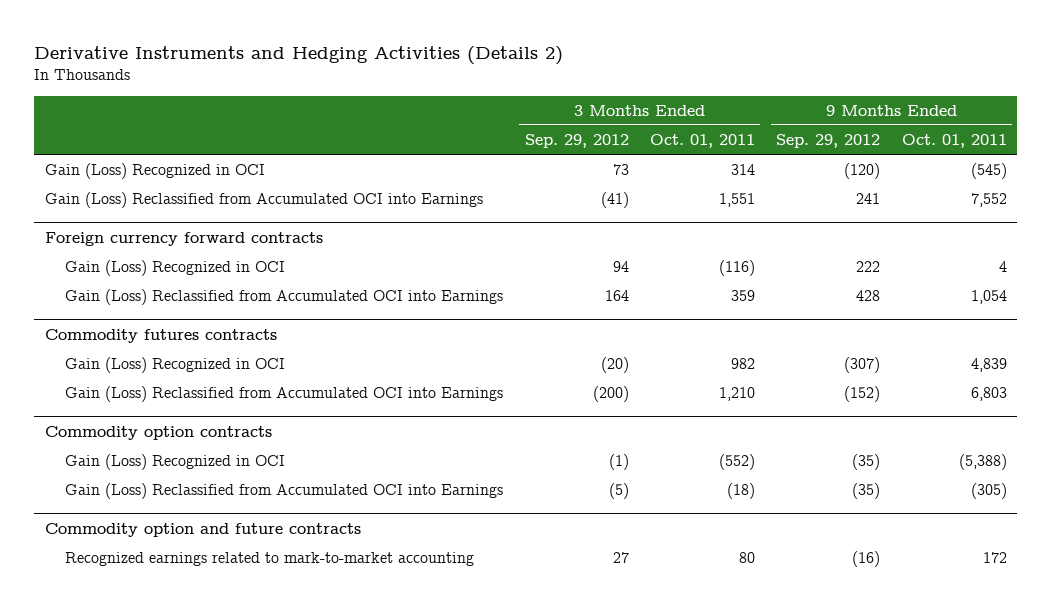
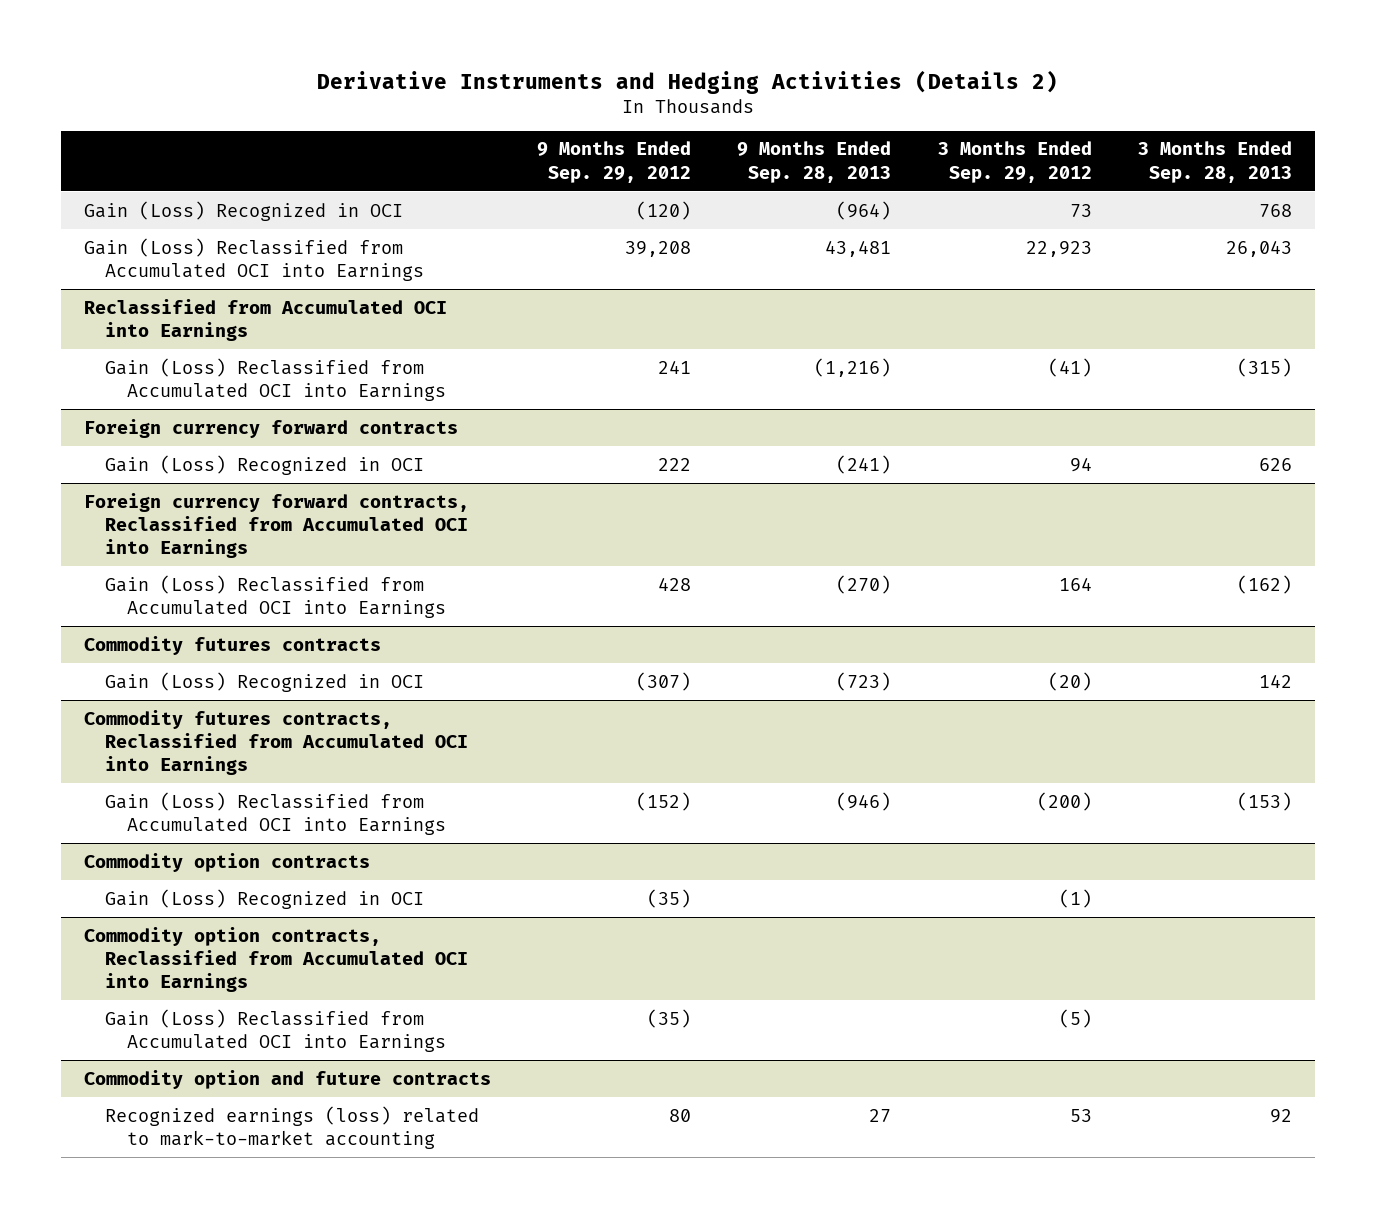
- | 3 Months Ended Sep. 29, 2012 | 3 Months Ended Oct. 01, 2011 | 9 Months Ended Sep. 29, 2012 | 9 Months Ended Oct. 01, 2011
+ | 9 Months Ended Sep. 29, 2012 | 9 Months Ended Sep. 28, 2013 | 3 Months Ended Sep. 29, 2012 | 3 Months Ended Sep. 28, 2013
+ Gain (Loss) Reclassified from Accumulated OCI into Earnings | 39,208 | 43,481 | 22,923 | 26,043
+ Reclassified from Accumulated OCI into Earnings
+ Foreign currency forward contracts, Reclassified from Accumulated OCI into Earnings
+ Commodity futures contracts, Reclassified from Accumulated OCI into Earnings
+ Commodity option contracts, Reclassified from Accumulated OCI into Earnings
@ Commodity option and future contracts
- Recognized earnings related to mark-to-market accounting | 27 | 80 | (16) | 172
+ Recognized earnings (loss) related to mark-to-market accounting | 80 | 27 | 53 | 92

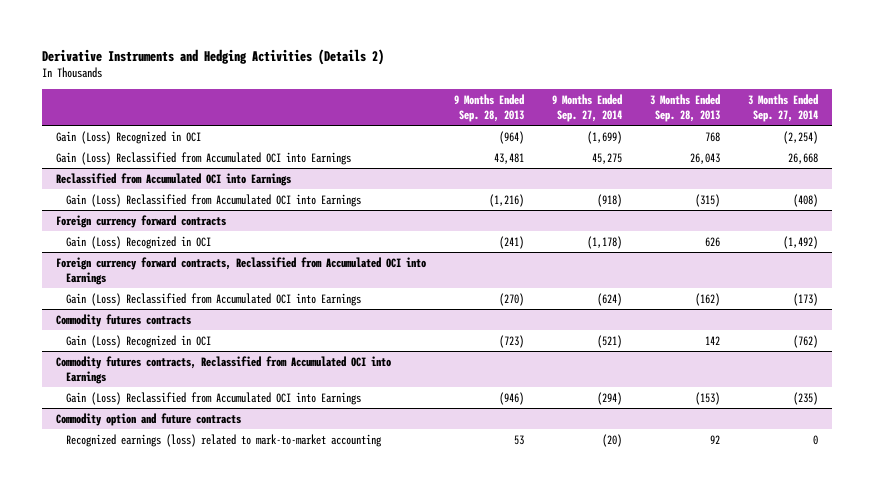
- | 9 Months Ended Sep. 29, 2012 | 9 Months Ended Sep. 28, 2013 | 3 Months Ended Sep. 29, 2012 | 3 Months Ended Sep. 28, 2013
+ | 9 Months Ended Sep. 28, 2013 | 9 Months Ended Sep. 27, 2014 | 3 Months Ended Sep. 28, 2013 | 3 Months Ended Sep. 27, 2014
- Commodity option contracts
- Gain (Loss) Recognized in OCI | (35) | | (1) |
- Commodity option contracts, Reclassified from Accumulated OCI into Earnings
- Gain (Loss) Reclassified from Accumulated OCI into Earnings | (35) | | (5) |
@ Commodity option and future contracts
- Recognized earnings (loss) related to mark-to-market accounting | 80 | 27 | 53 | 92
+ Recognized earnings (loss) related to mark-to-market accounting | 53 | (20) | 92 | 0

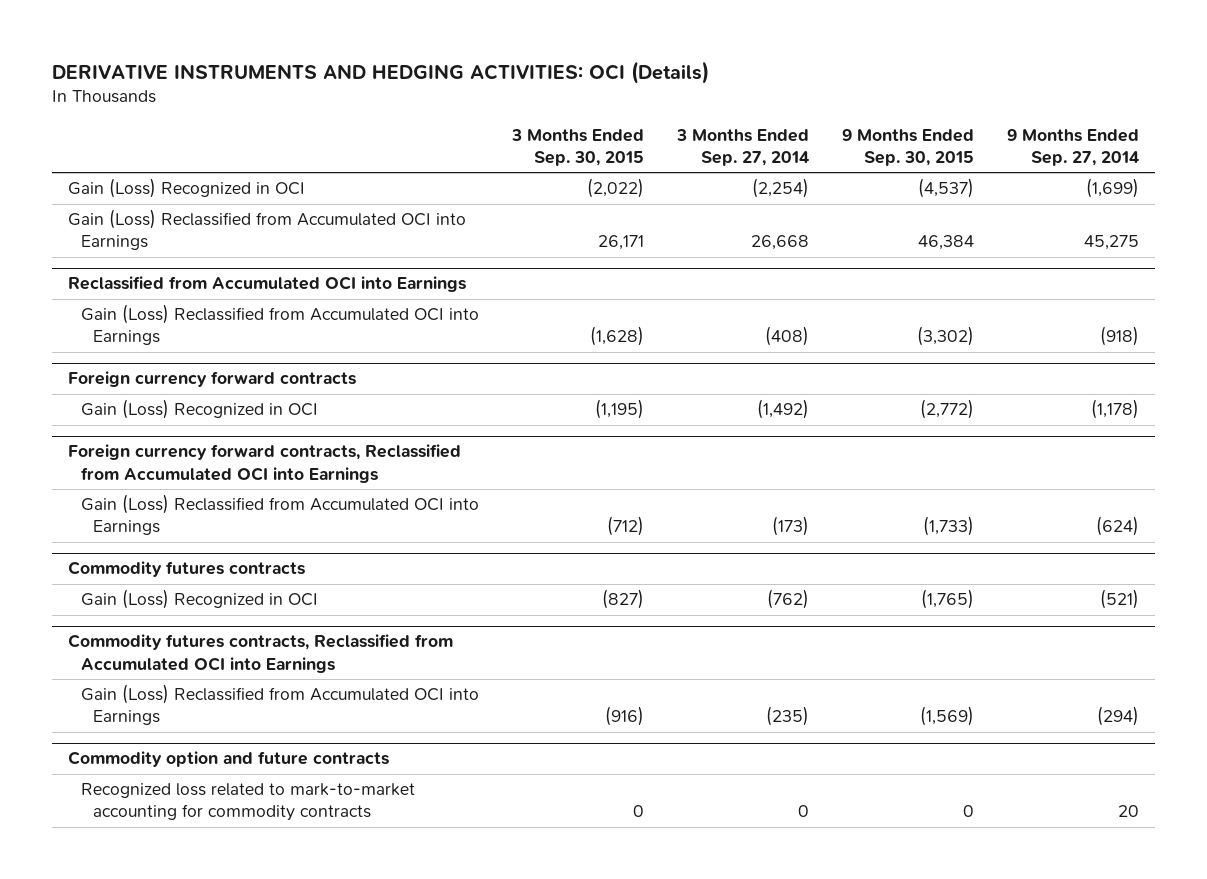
- Derivative Instruments and Hedging Activities (Details 2)
+ DERIVATIVE INSTRUMENTS AND HEDGING ACTIVITIES: OCI (Details)
- | 9 Months Ended Sep. 28, 2013 | 9 Months Ended Sep. 27, 2014 | 3 Months Ended Sep. 28, 2013 | 3 Months Ended Sep. 27, 2014
+ | 3 Months Ended Sep. 30, 2015 | 3 Months Ended Sep. 27, 2014 | 9 Months Ended Sep. 30, 2015 | 9 Months Ended Sep. 27, 2014
@ Commodity option and future contracts
- Recognized earnings (loss) related to mark-to-market accounting | 53 | (20) | 92 | 0
+ Recognized loss related to mark-to-market accounting for commodity contracts | 0 | 0 | 0 | 20

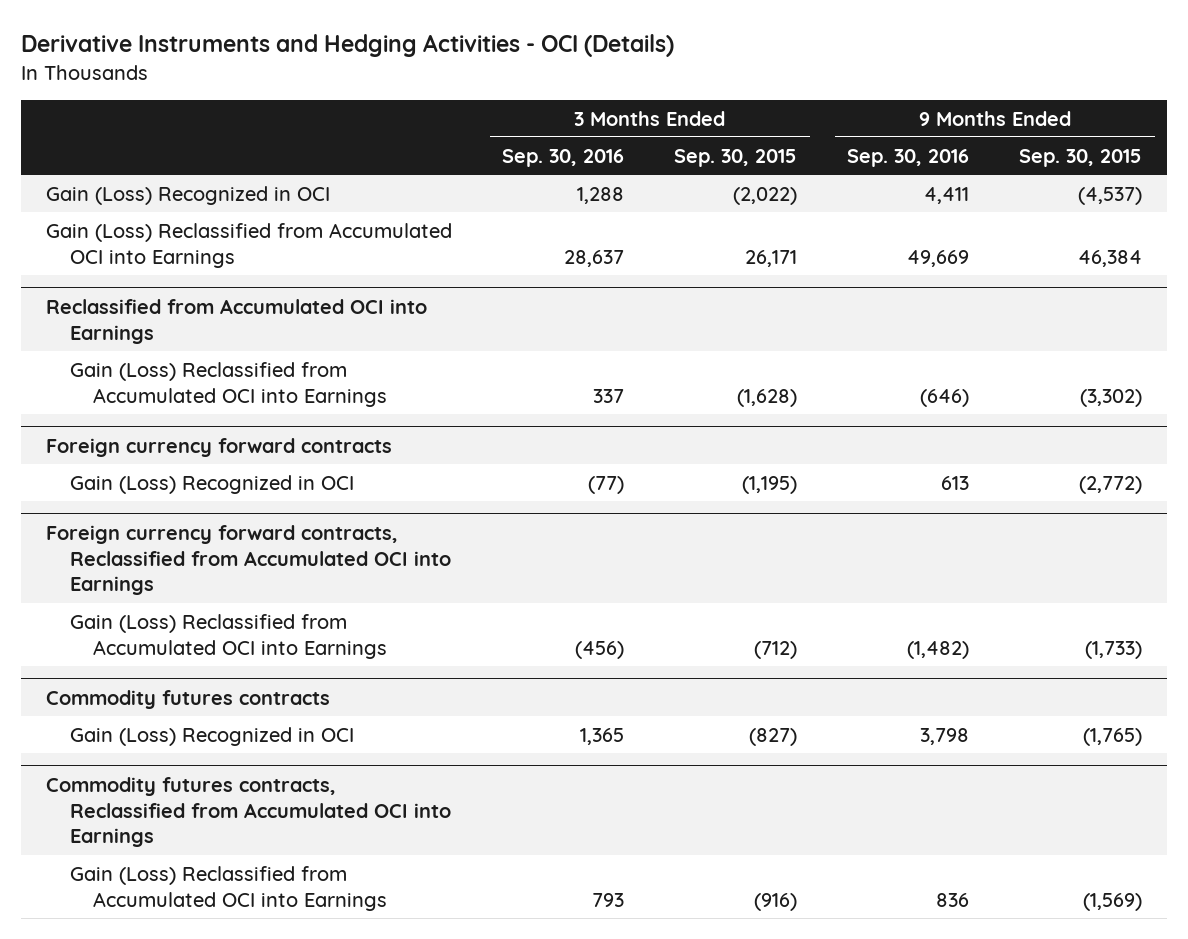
- DERIVATIVE INSTRUMENTS AND HEDGING ACTIVITIES: OCI (Details)
+ Derivative Instruments and Hedging Activities - OCI (Details)
- | 3 Months Ended Sep. 30, 2015 | 3 Months Ended Sep. 27, 2014 | 9 Months Ended Sep. 30, 2015 | 9 Months Ended Sep. 27, 2014
+ | 3 Months Ended Sep. 30, 2016 | 3 Months Ended Sep. 30, 2015 | 9 Months Ended Sep. 30, 2016 | 9 Months Ended Sep. 30, 2015
- Commodity option and future contracts
- Recognized loss related to mark-to-market accounting for commodity contracts | 0 | 0 | 0 | 20

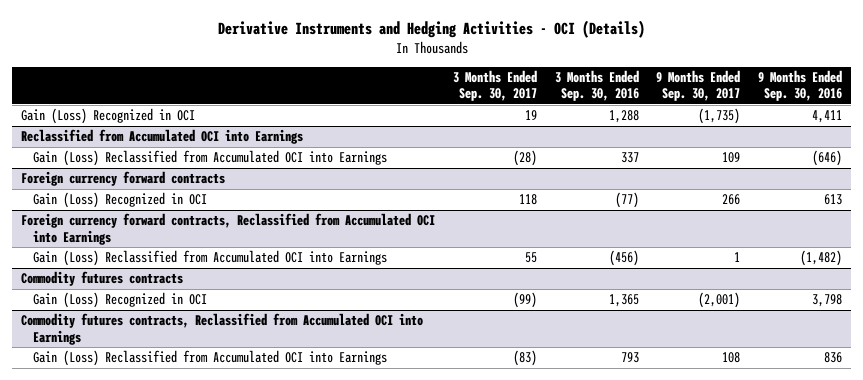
- | 3 Months Ended Sep. 30, 2016 | 3 Months Ended Sep. 30, 2015 | 9 Months Ended Sep. 30, 2016 | 9 Months Ended Sep. 30, 2015
+ | 3 Months Ended Sep. 30, 2017 | 3 Months Ended Sep. 30, 2016 | 9 Months Ended Sep. 30, 2017 | 9 Months Ended Sep. 30, 2016
- Gain (Loss) Reclassified from Accumulated OCI into Earnings | 28,637 | 26,171 | 49,669 | 46,384

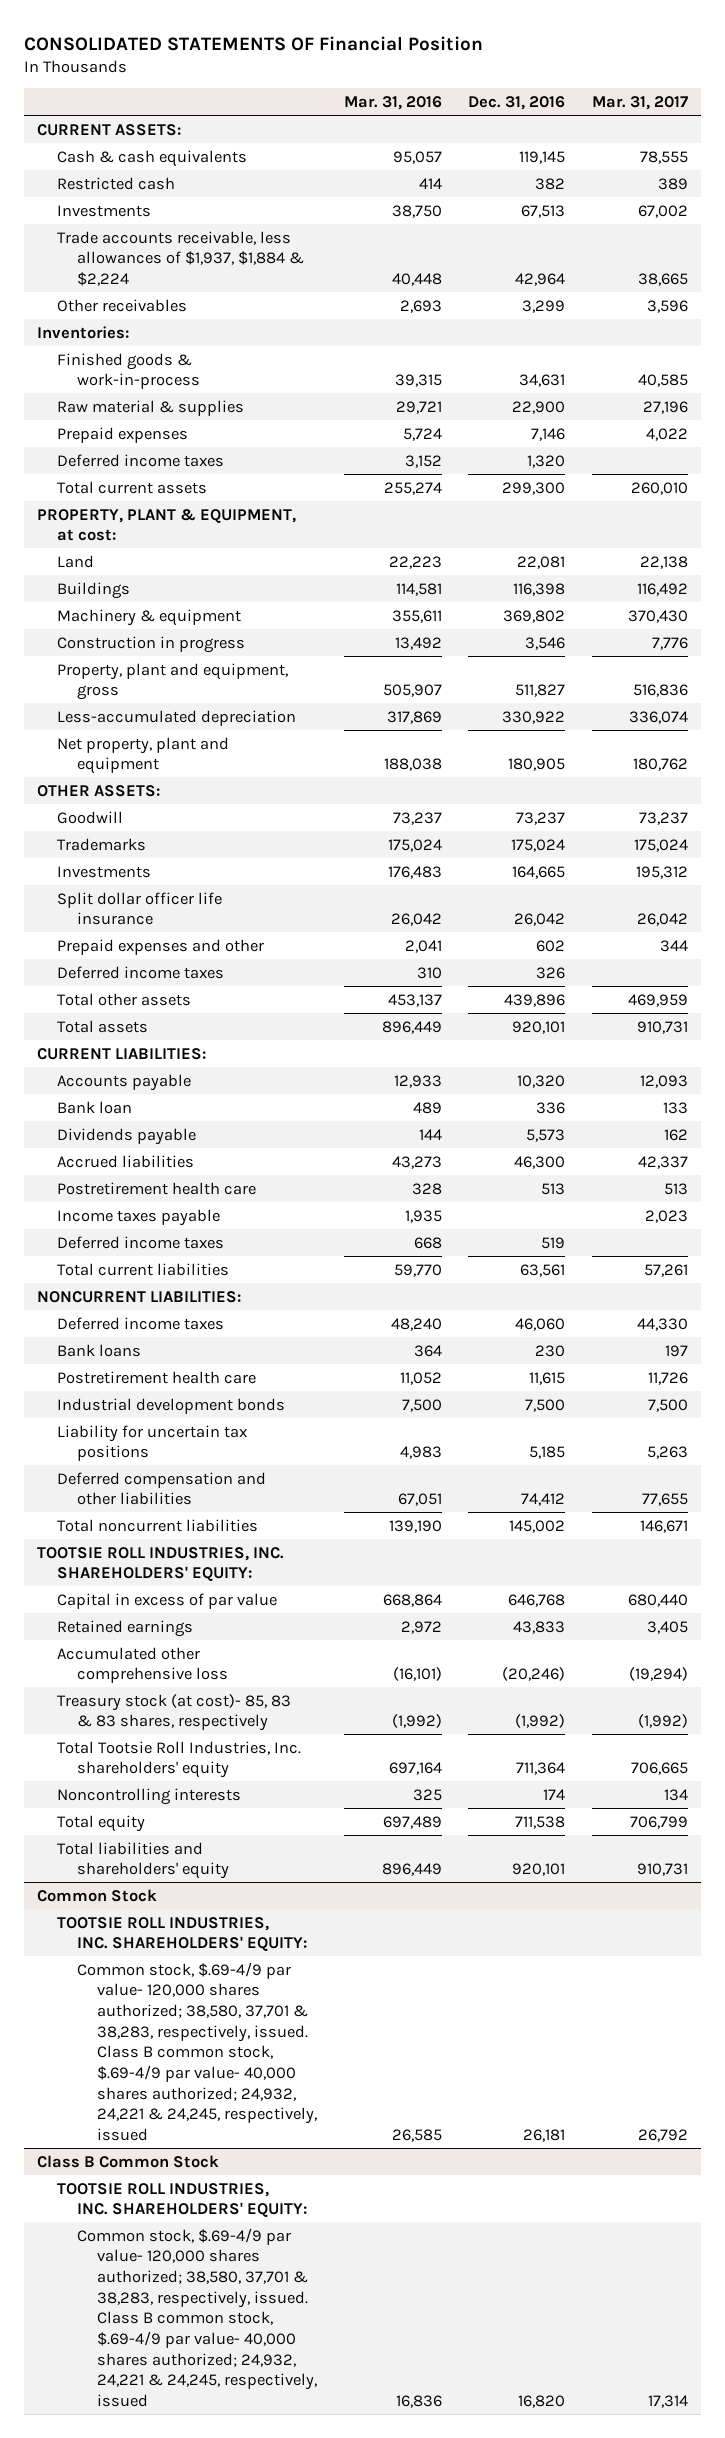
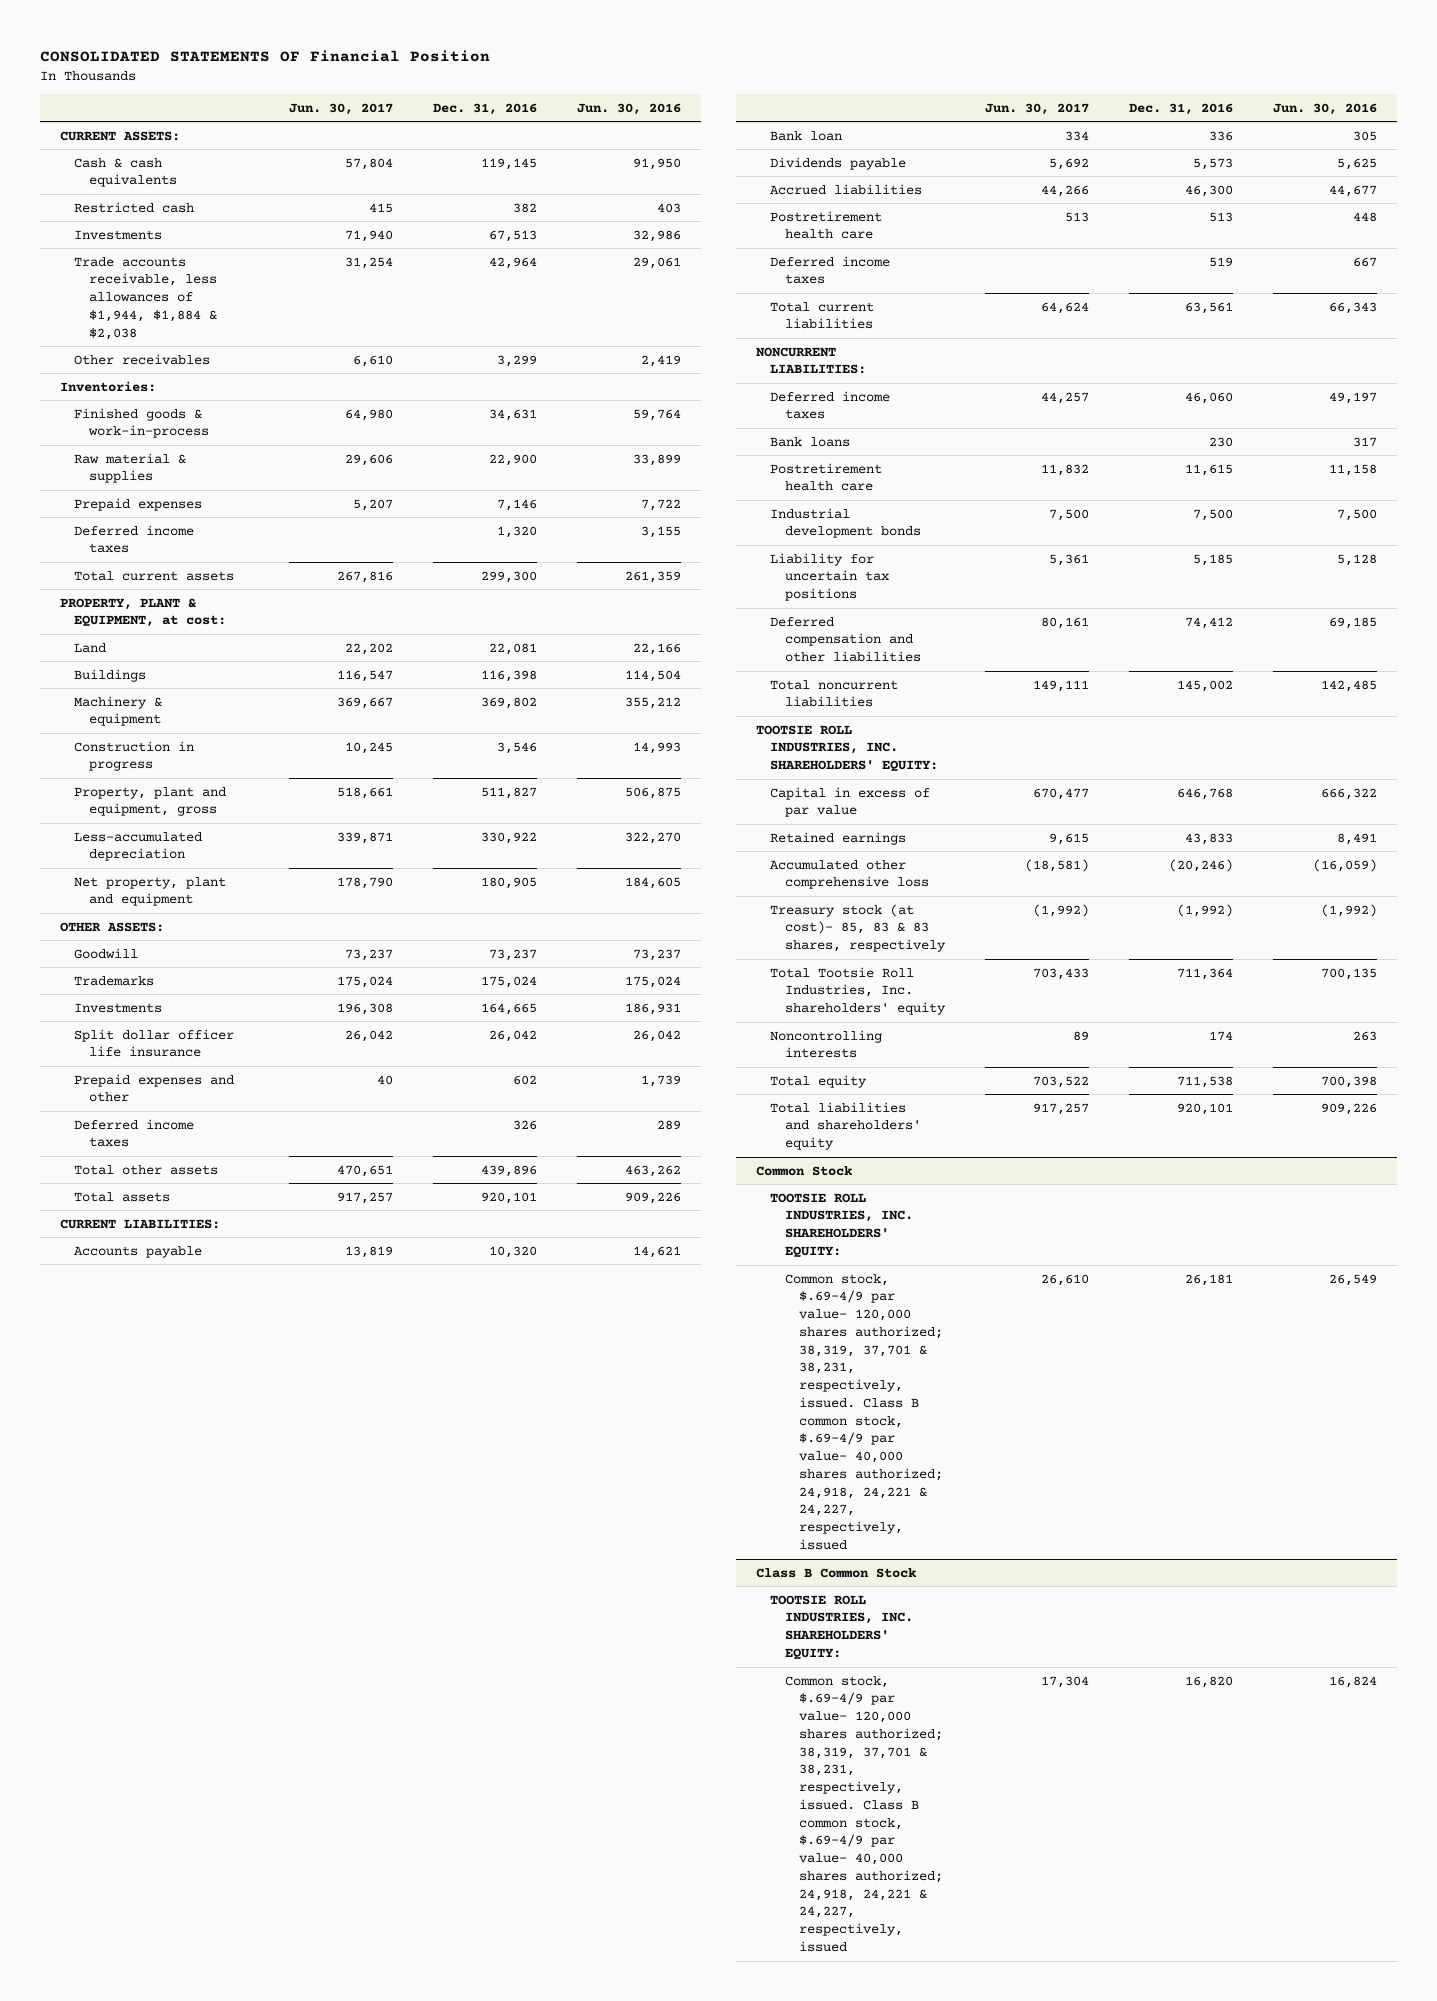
- | Mar. 31, 2016 | Dec. 31, 2016 | Mar. 31, 2017
+ | Jun. 30, 2017 | Dec. 31, 2016 | Jun. 30, 2016
- Trade accounts receivable, less allowances of $1,937, $1,884 & $2,224 | 40,448 | 42,964 | 38,665
+ Trade accounts receivable, less allowances of $1,944, $1,884 & $2,038 | 31,254 | 42,964 | 29,061
- Income taxes payable | 1,935 | | 2,023
@ Common Stock
- Common stock, $.69-4/9 par value- 120,000 shares authorized; 38,580, 37,701 & 38,283, respectively, issued. Class B common stock, $.69-4/9 par value- 40,000 shares authorized; 24,932, 24,221 & 24,245, respectively, issued | 26,585 | 26,181 | 26,792
+ Common stock, $.69-4/9 par value- 120,000 shares authorized; 38,319, 37,701 & 38,231, respectively, issued. Class B common stock, $.69-4/9 par value- 40,000 shares authorized; 24,918, 24,221 & 24,227, respectively, issued | 26,610 | 26,181 | 26,549
@ Class B Common Stock
- Common stock, $.69-4/9 par value- 120,000 shares authorized; 38,580, 37,701 & 38,283, respectively, issued. Class B common stock, $.69-4/9 par value- 40,000 shares authorized; 24,932, 24,221 & 24,245, respectively, issued | 16,836 | 16,820 | 17,314
+ Common stock, $.69-4/9 par value- 120,000 shares authorized; 38,319, 37,701 & 38,231, respectively, issued. Class B common stock, $.69-4/9 par value- 40,000 shares authorized; 24,918, 24,221 & 24,227, respectively, issued | 17,304 | 16,820 | 16,824

